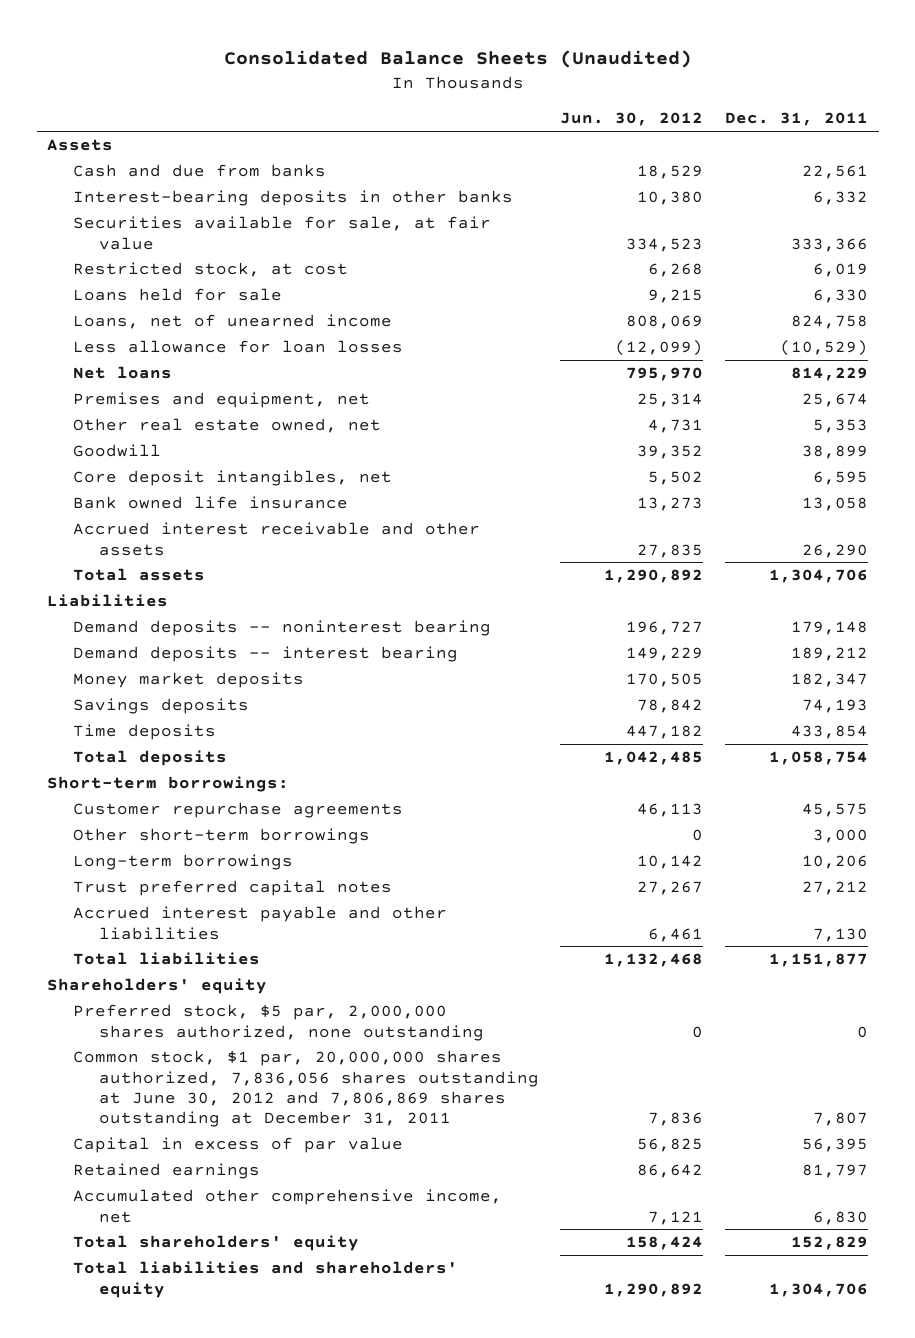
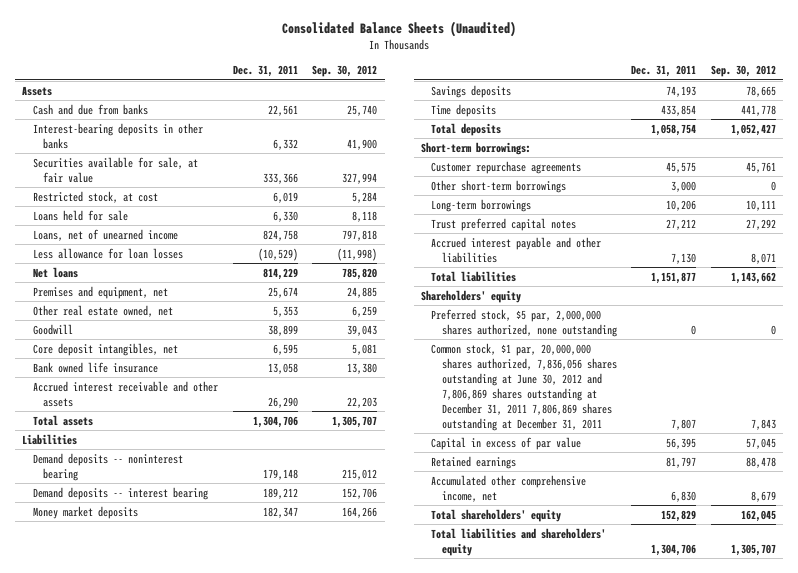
- | Jun. 30, 2012 | Dec. 31, 2011
+ | Dec. 31, 2011 | Sep. 30, 2012
- Common stock, $1 par, 20,000,000 shares authorized, 7,836,056 shares outstanding at June 30, 2012 and 7,806,869 shares outstanding at December 31, 2011 | 7,836 | 7,807
+ Common stock, $1 par, 20,000,000 shares authorized, 7,836,056 shares outstanding at June 30, 2012 and 7,806,869 shares outstanding at December 31, 2011 7,806,869 shares outstanding at December 31, 2011 | 7,807 | 7,843

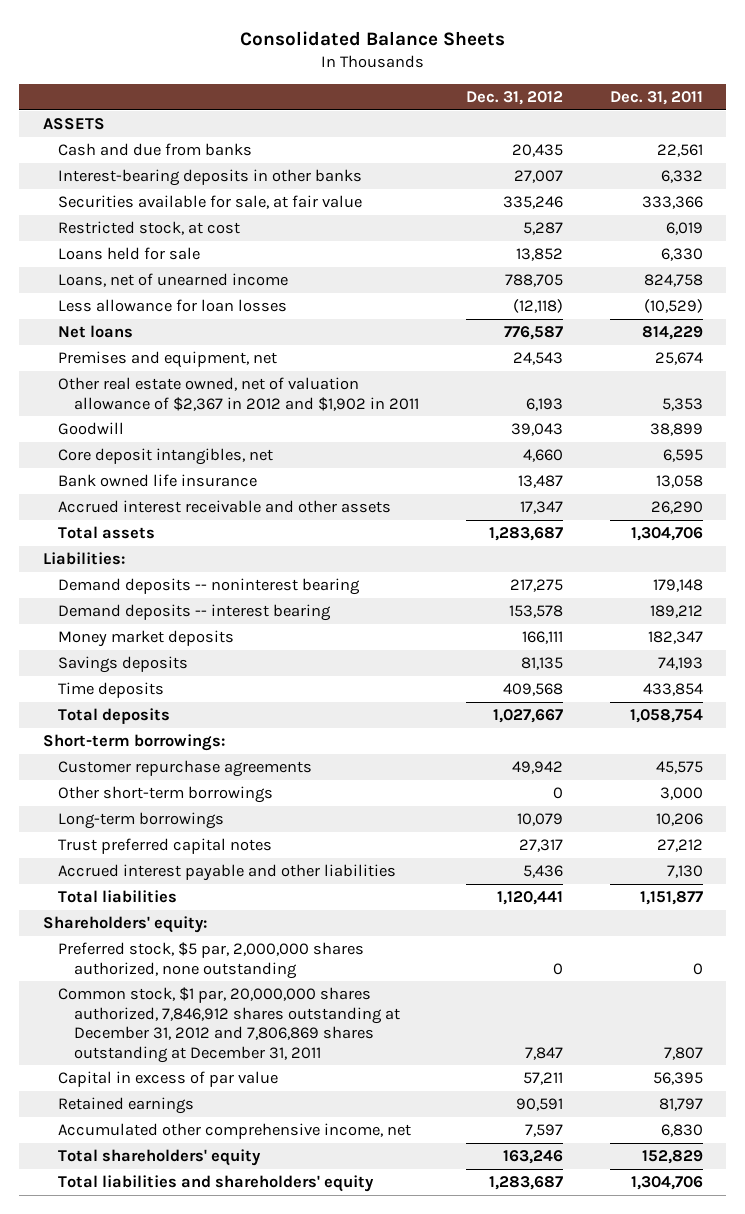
- Consolidated Balance Sheets (Unaudited)
+ Consolidated Balance Sheets
- | Dec. 31, 2011 | Sep. 30, 2012
+ | Dec. 31, 2012 | Dec. 31, 2011
- Assets
+ ASSETS
- Other real estate owned, net | 5,353 | 6,259
+ Other real estate owned, net of valuation allowance of $2,367 in 2012 and $1,902 in 2011 | 6,193 | 5,353
- Liabilities
+ Liabilities:
- Shareholders' equity
+ Shareholders' equity:
- Common stock, $1 par, 20,000,000 shares authorized, 7,836,056 shares outstanding at June 30, 2012 and 7,806,869 shares outstanding at December 31, 2011 7,806,869 shares outstanding at December 31, 2011 | 7,807 | 7,843
+ Common stock, $1 par, 20,000,000 shares authorized, 7,846,912 shares outstanding at December 31, 2012 and 7,806,869 shares outstanding at December 31, 2011 | 7,847 | 7,807

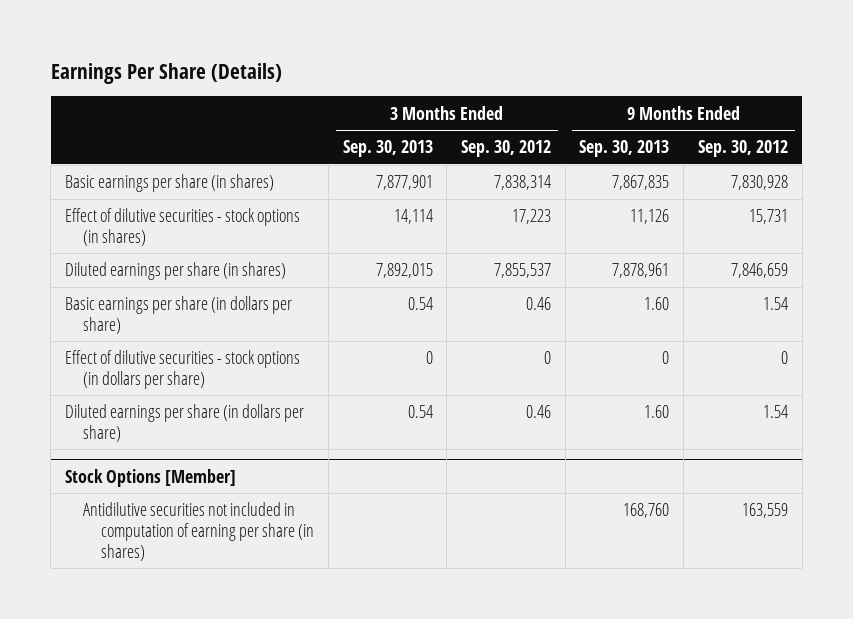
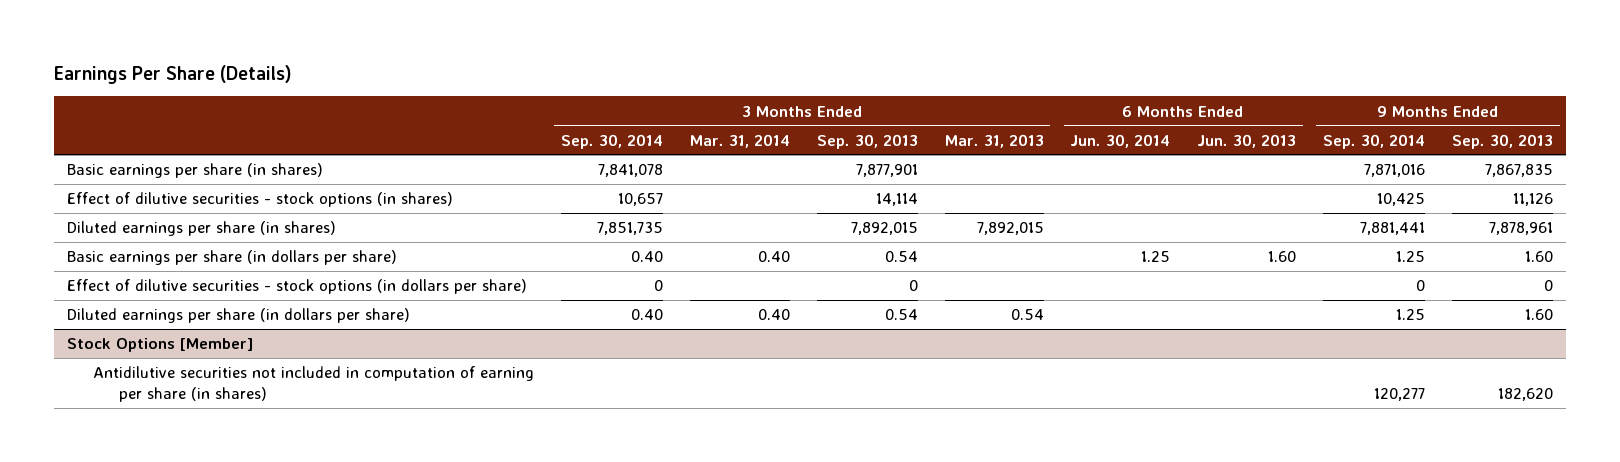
- | 3 Months Ended Sep. 30, 2013 | 3 Months Ended Sep. 30, 2012 | 9 Months Ended Sep. 30, 2013 | 9 Months Ended Sep. 30, 2012
+ | 3 Months Ended Sep. 30, 2014 | 3 Months Ended Mar. 31, 2014 | 3 Months Ended Sep. 30, 2013 | 3 Months Ended Mar. 31, 2013 | 6 Months Ended Jun. 30, 2014 | 6 Months Ended Jun. 30, 2013 | 9 Months Ended Sep. 30, 2014 | 9 Months Ended Sep. 30, 2013
@ Stock Options [Member]
- Antidilutive securities not included in computation of earning per share (in shares) | | | 168,760 | 163,559
+ Antidilutive securities not included in computation of earning per share (in shares) | | | | | | | 120,277 | 182,620

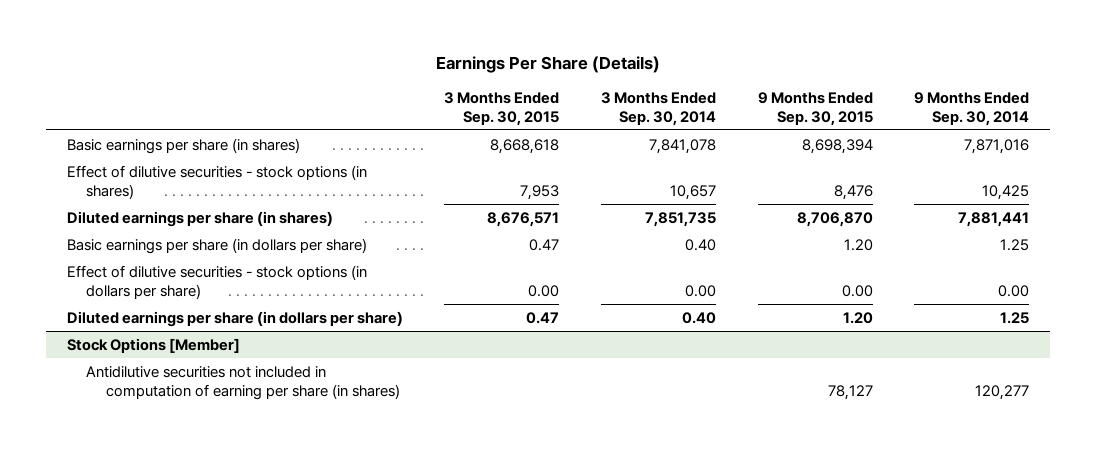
- | 3 Months Ended Sep. 30, 2014 | 3 Months Ended Mar. 31, 2014 | 3 Months Ended Sep. 30, 2013 | 3 Months Ended Mar. 31, 2013 | 6 Months Ended Jun. 30, 2014 | 6 Months Ended Jun. 30, 2013 | 9 Months Ended Sep. 30, 2014 | 9 Months Ended Sep. 30, 2013
+ | 3 Months Ended Sep. 30, 2015 | 3 Months Ended Sep. 30, 2014 | 9 Months Ended Sep. 30, 2015 | 9 Months Ended Sep. 30, 2014
- Effect of dilutive securities - stock options (in dollars per share) | 0 | | 0 | | | | 0 | 0
+ Effect of dilutive securities - stock options (in dollars per share) | 0.00 | 0.00 | 0.00 | 0.00

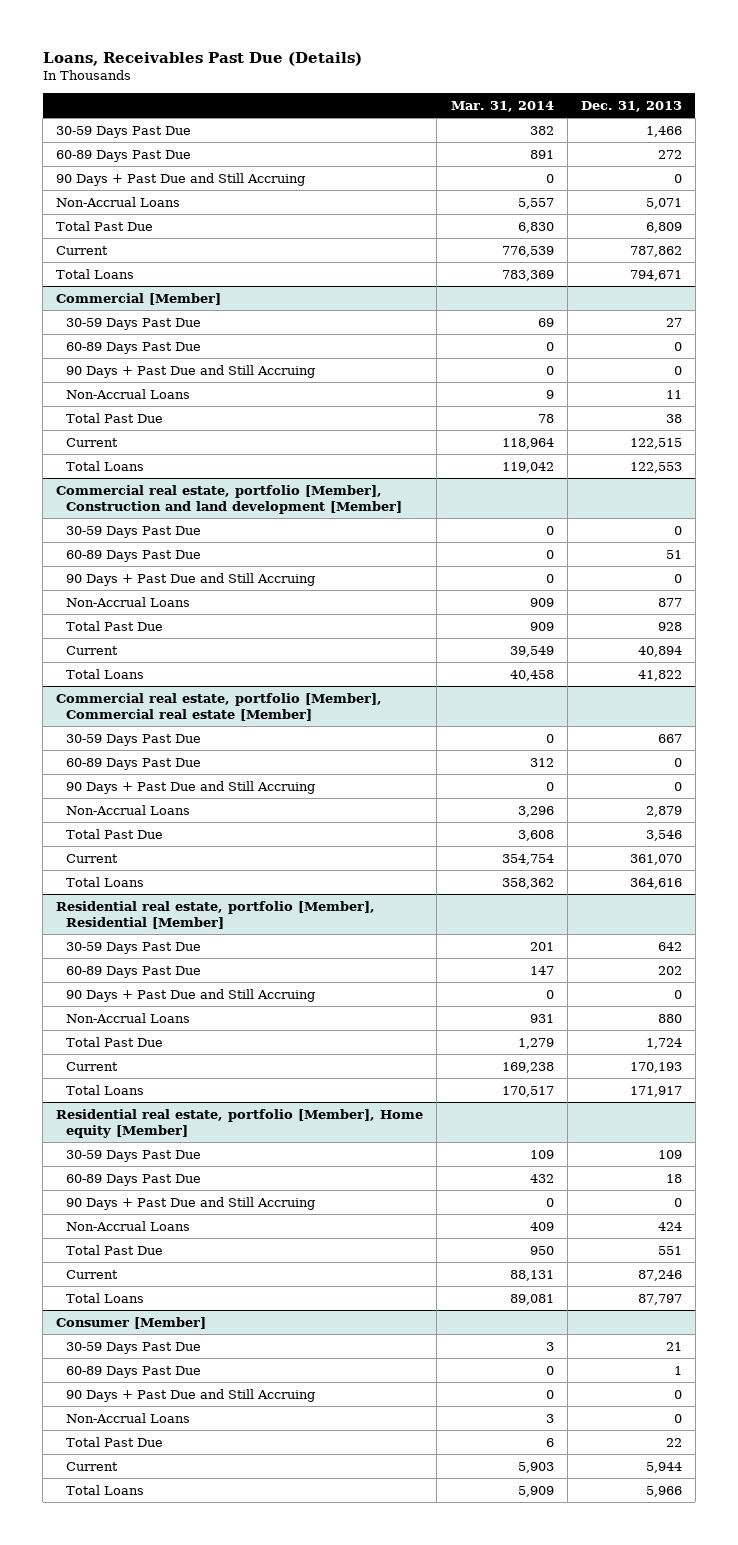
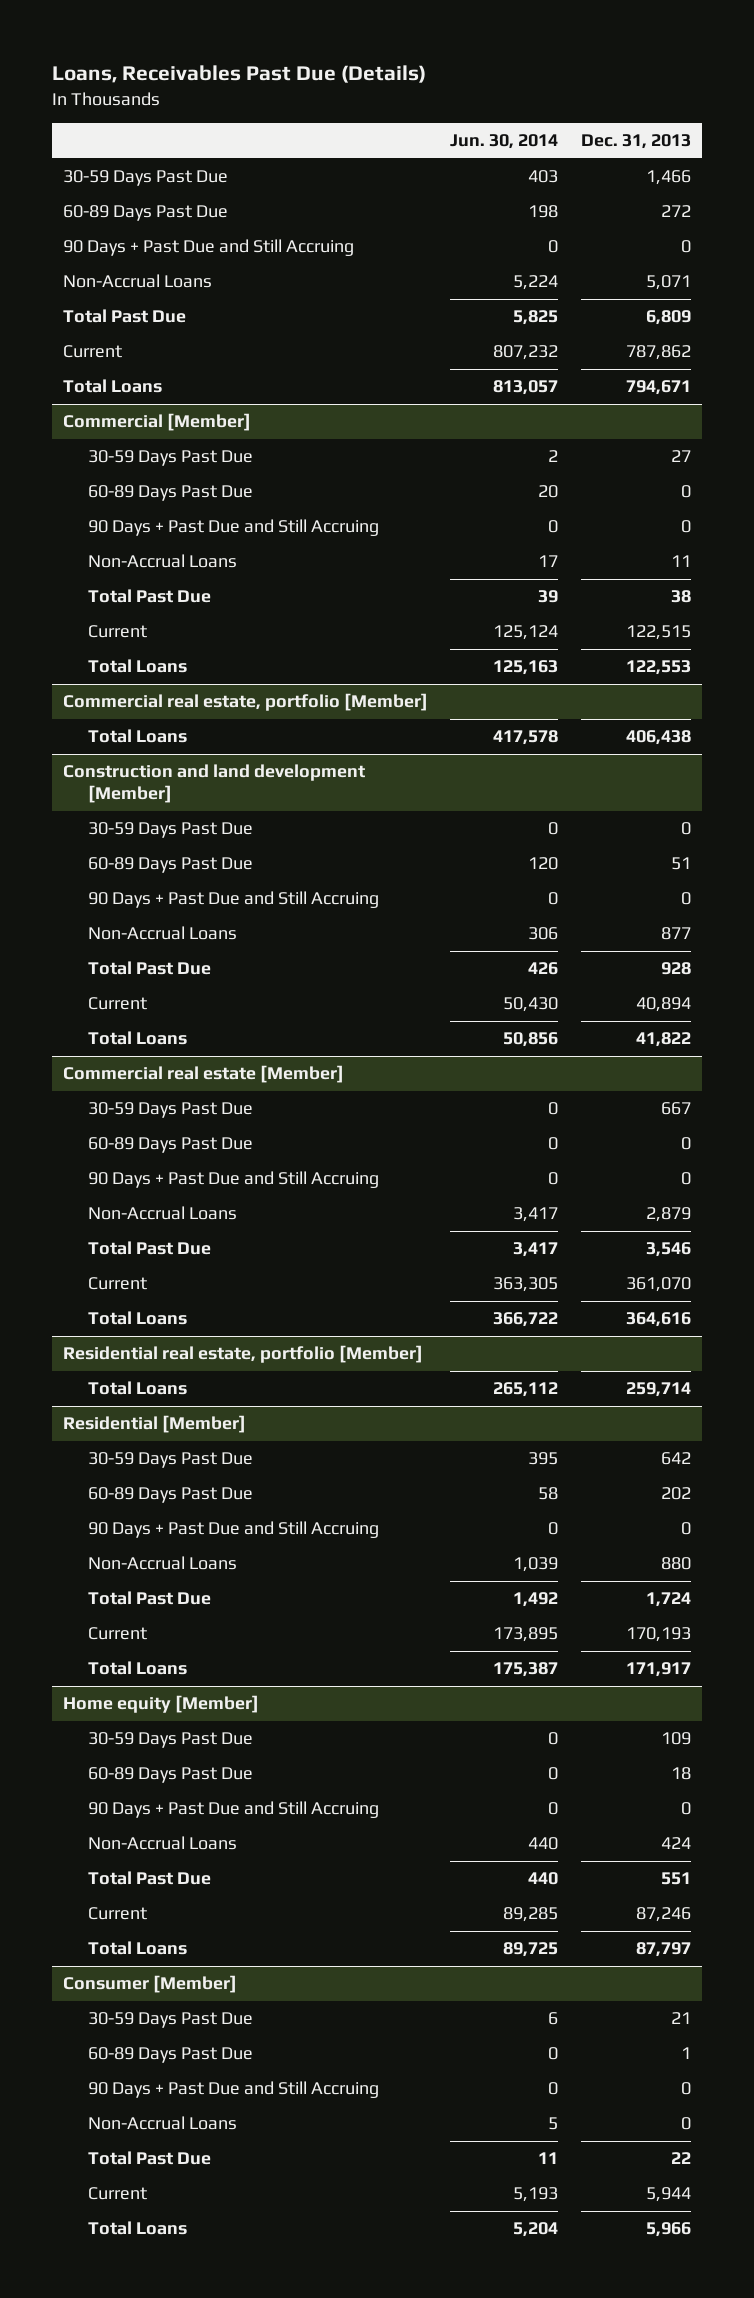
- | Mar. 31, 2014 | Dec. 31, 2013
+ | Jun. 30, 2014 | Dec. 31, 2013
- Commercial real estate, portfolio [Member], Construction and land development [Member]
+ Commercial real estate, portfolio [Member]
+ Total Loans | 417,578 | 406,438
+ Construction and land development [Member]
- Commercial real estate, portfolio [Member], Commercial real estate [Member]
+ Commercial real estate [Member]
- Residential real estate, portfolio [Member], Residential [Member]
+ Residential real estate, portfolio [Member]
+ Total Loans | 265,112 | 259,714
+ Residential [Member]
- Residential real estate, portfolio [Member], Home equity [Member]
+ Home equity [Member]

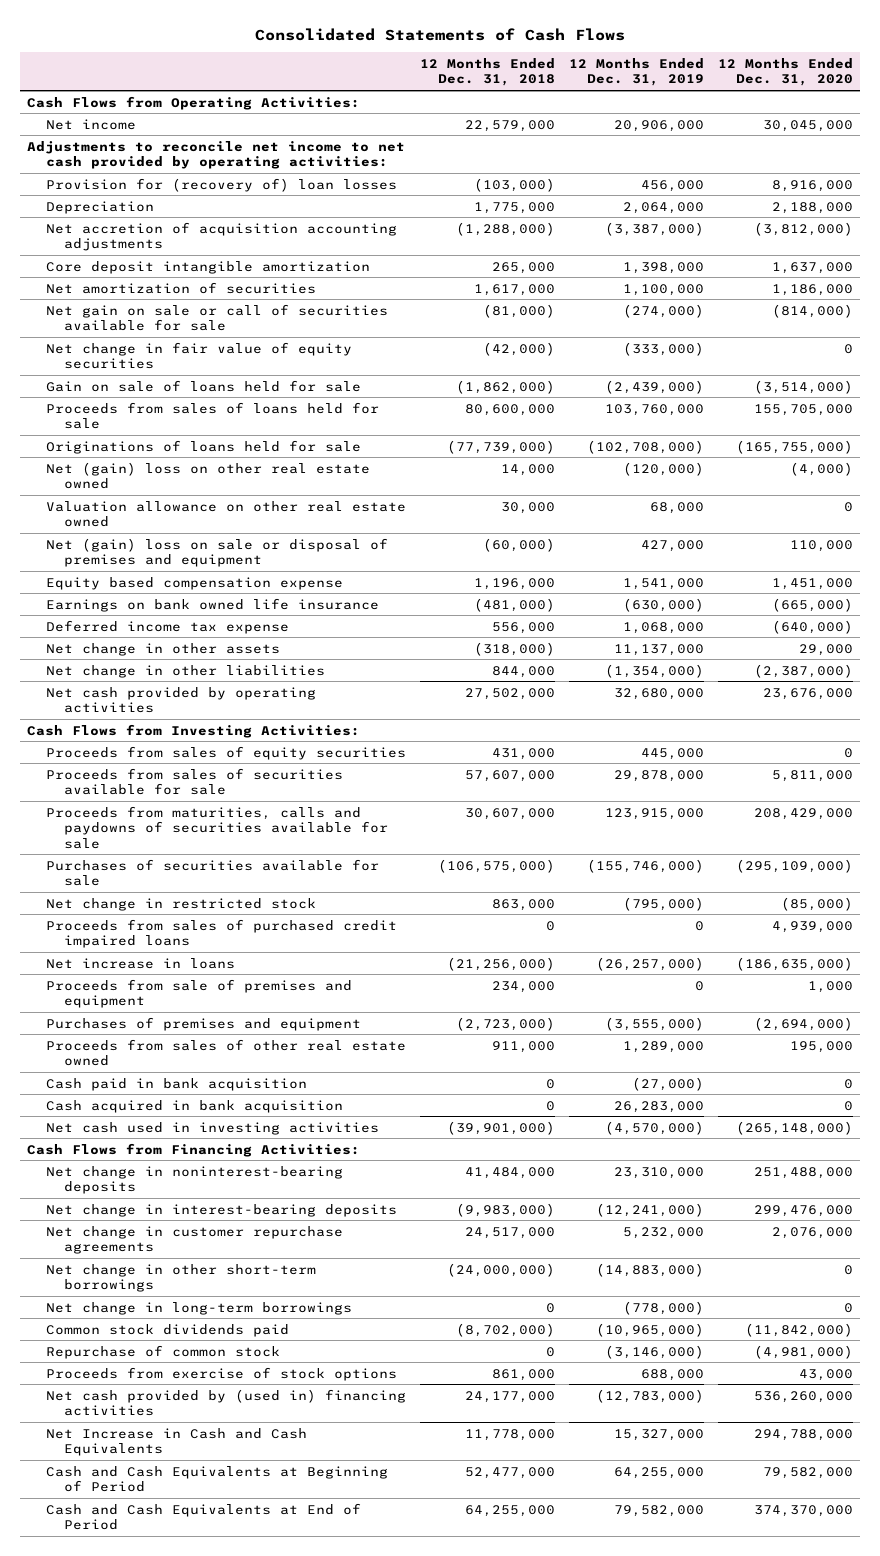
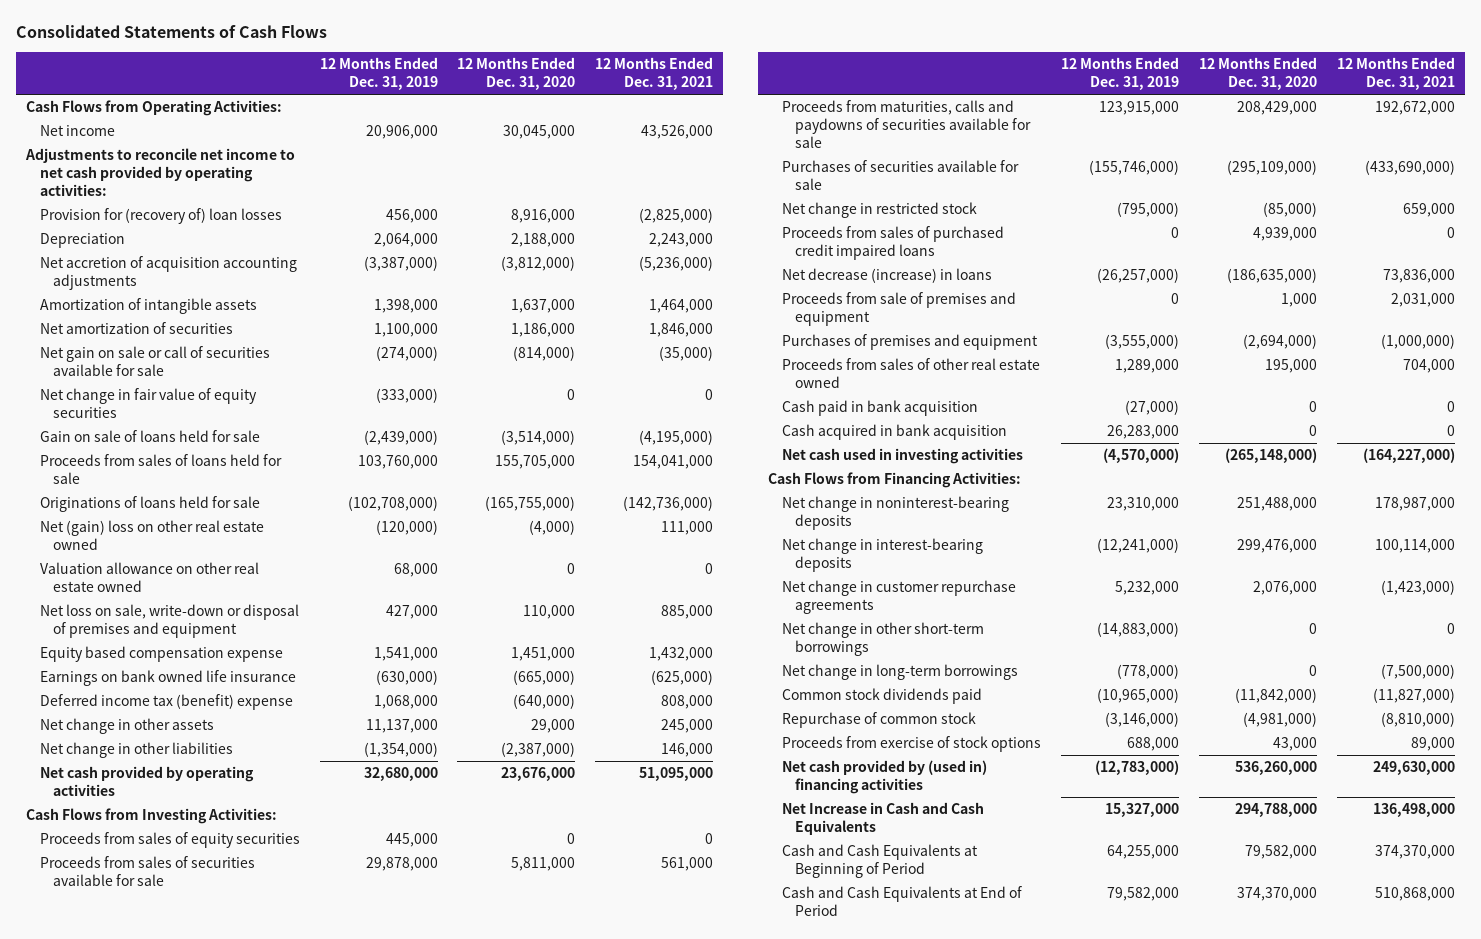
- | 12 Months Ended Dec. 31, 2018 | 12 Months Ended Dec. 31, 2019 | 12 Months Ended Dec. 31, 2020
+ | 12 Months Ended Dec. 31, 2019 | 12 Months Ended Dec. 31, 2020 | 12 Months Ended Dec. 31, 2021
- Core deposit intangible amortization | 265,000 | 1,398,000 | 1,637,000
+ Amortization of intangible assets | 1,398,000 | 1,637,000 | 1,464,000
- Net (gain) loss on sale or disposal of premises and equipment | (60,000) | 427,000 | 110,000
+ Net loss on sale, write-down or disposal of premises and equipment | 427,000 | 110,000 | 885,000
- Deferred income tax expense | 556,000 | 1,068,000 | (640,000)
+ Deferred income tax (benefit) expense | 1,068,000 | (640,000) | 808,000
- Net increase in loans | (21,256,000) | (26,257,000) | (186,635,000)
+ Net decrease (increase) in loans | (26,257,000) | (186,635,000) | 73,836,000

